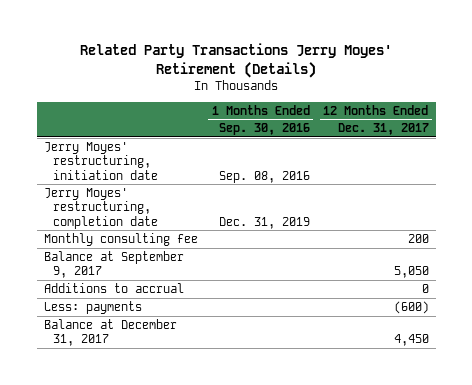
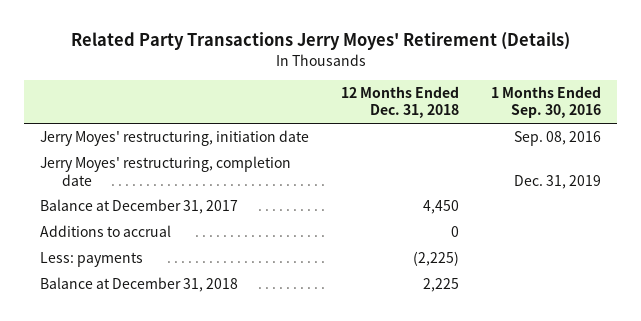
- | 1 Months Ended Sep. 30, 2016 | 12 Months Ended Dec. 31, 2017
+ | 12 Months Ended Dec. 31, 2018 | 1 Months Ended Sep. 30, 2016
- Monthly consulting fee | | 200
- Balance at September 9, 2017 | | 5,050
moved up: Balance at December 31, 2017 | 4,450 |
+ Balance at December 31, 2018 | 2,225 |

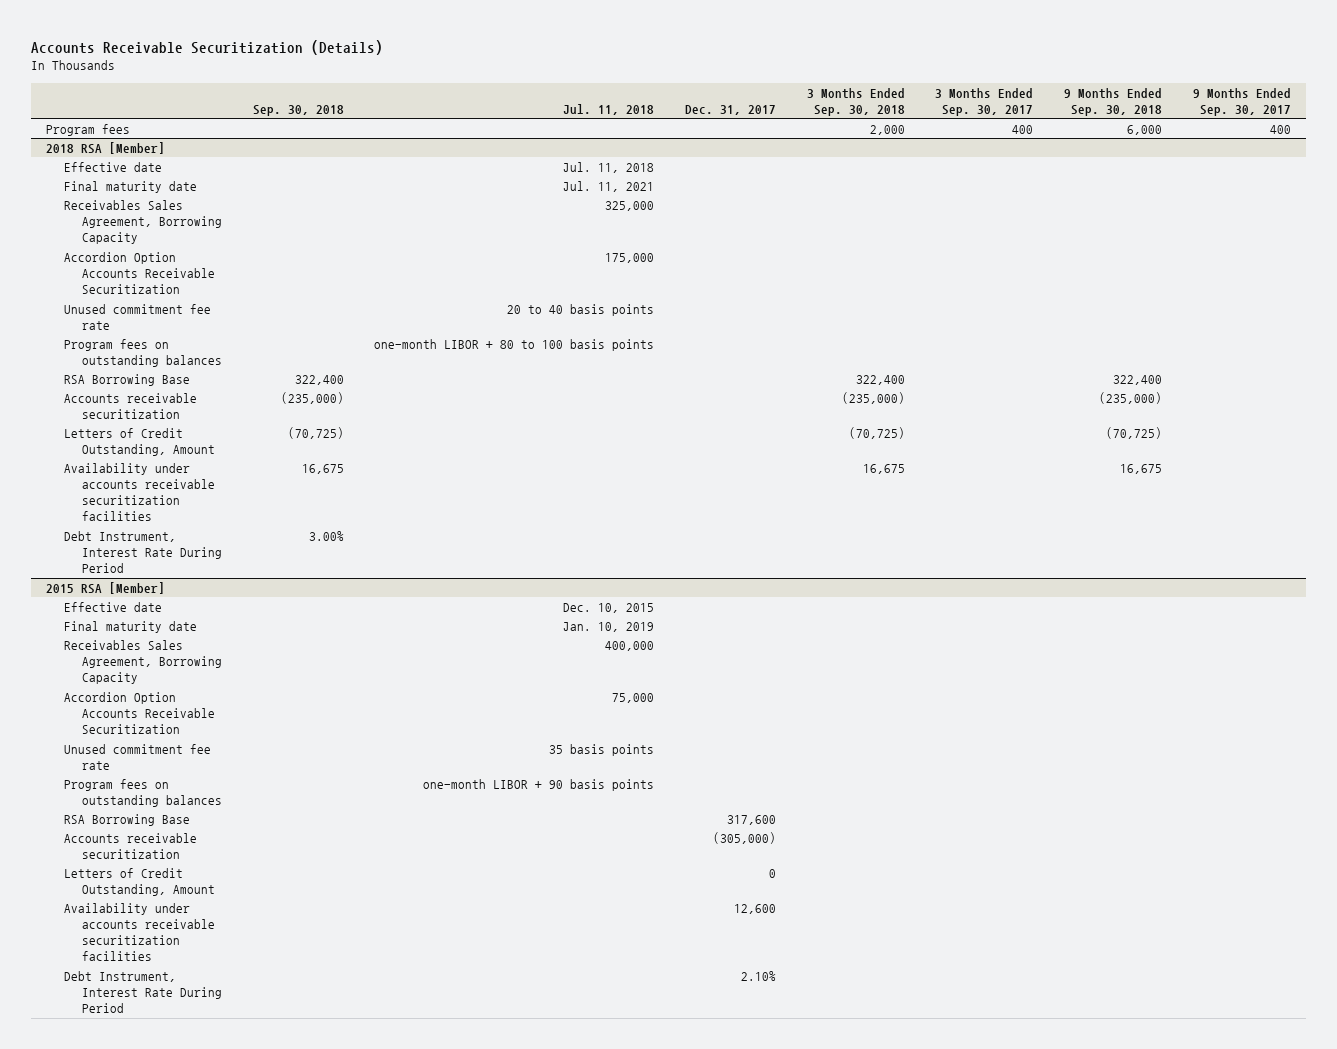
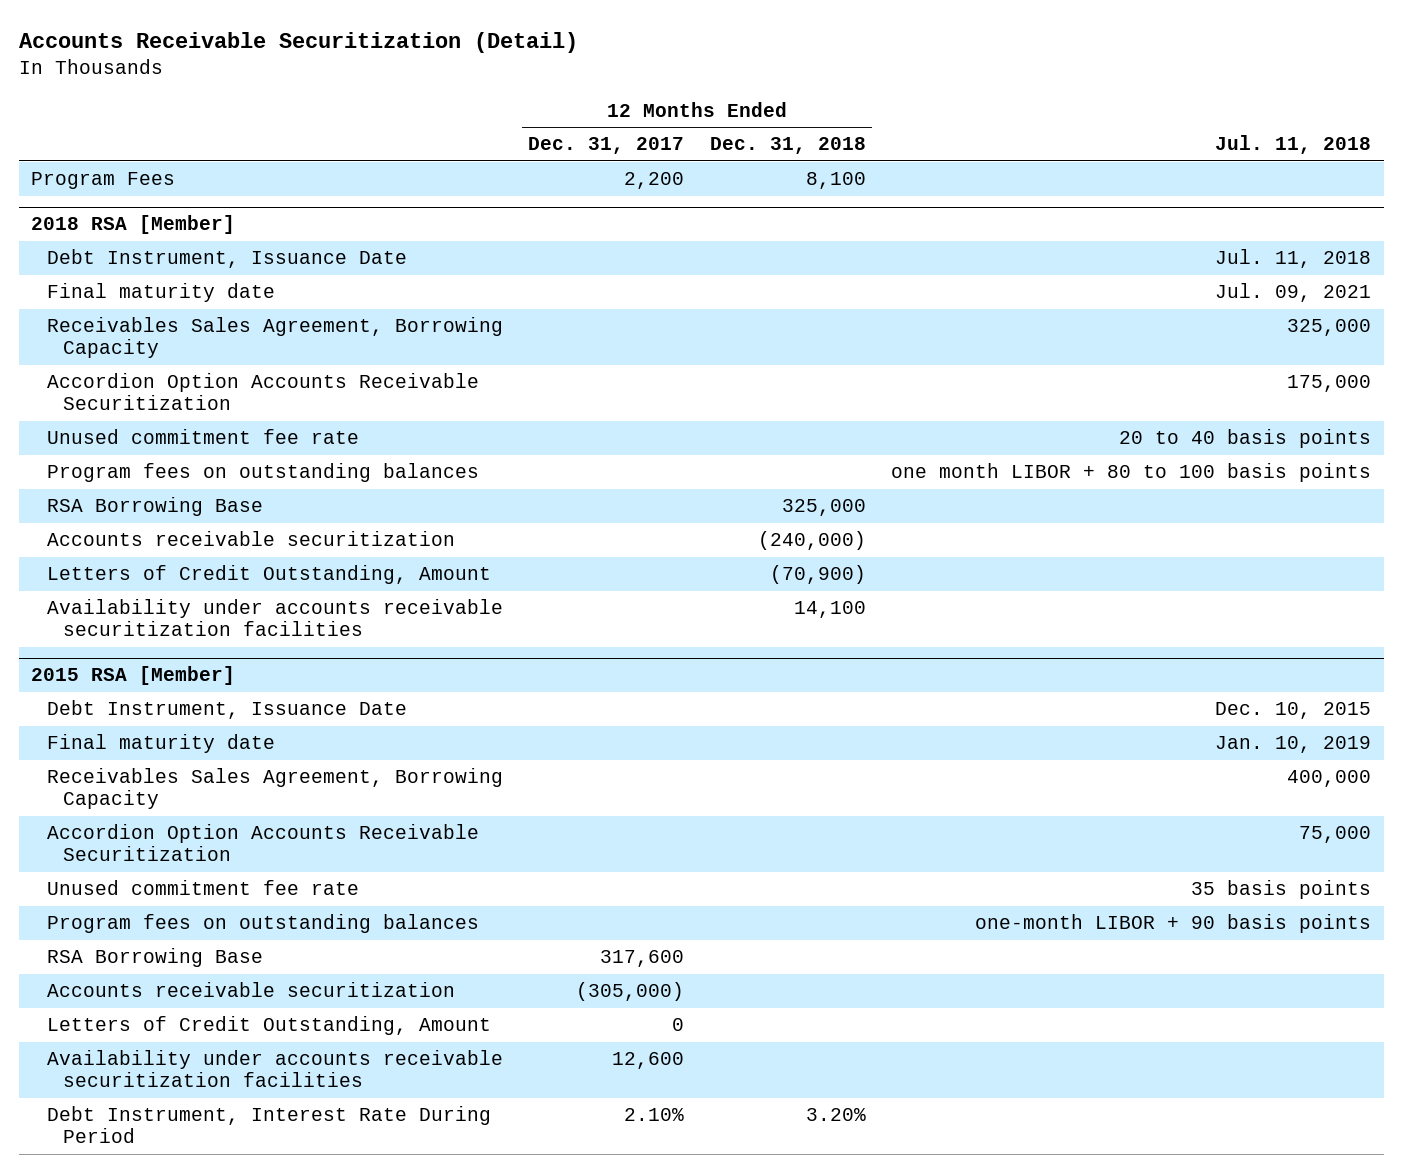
- Accounts Receivable Securitization (Details)
+ Accounts Receivable Securitization (Detail)
- | Sep. 30, 2018 | Jul. 11, 2018 | Dec. 31, 2017 | 3 Months Ended Sep. 30, 2018 | 3 Months Ended Sep. 30, 2017 | 9 Months Ended Sep. 30, 2018 | 9 Months Ended Sep. 30, 2017
+ | 12 Months Ended Dec. 31, 2017 | 12 Months Ended Dec. 31, 2018 | Jul. 11, 2018
- Program fees | | | | 2,000 | 400 | 6,000 | 400
+ Program Fees | 2,200 | 8,100 |
@ 2018 RSA [Member]
- Effective date | | Jul. 11, 2018 | | | | |
- Final maturity date | | Jul. 11, 2021 | | | | |
+ Debt Instrument, Issuance Date | | | Jul. 11, 2018
+ Final maturity date | | | Jul. 09, 2021
- Program fees on outstanding balances | | one-month LIBOR + 80 to 100 basis points | | | | |
+ Program fees on outstanding balances | | | one month LIBOR + 80 to 100 basis points
- Debt Instrument, Interest Rate During Period | 3.00% | | | | | |
@ 2015 RSA [Member]
- Effective date | | Dec. 10, 2015 | | | | |
+ Debt Instrument, Issuance Date | | | Dec. 10, 2015

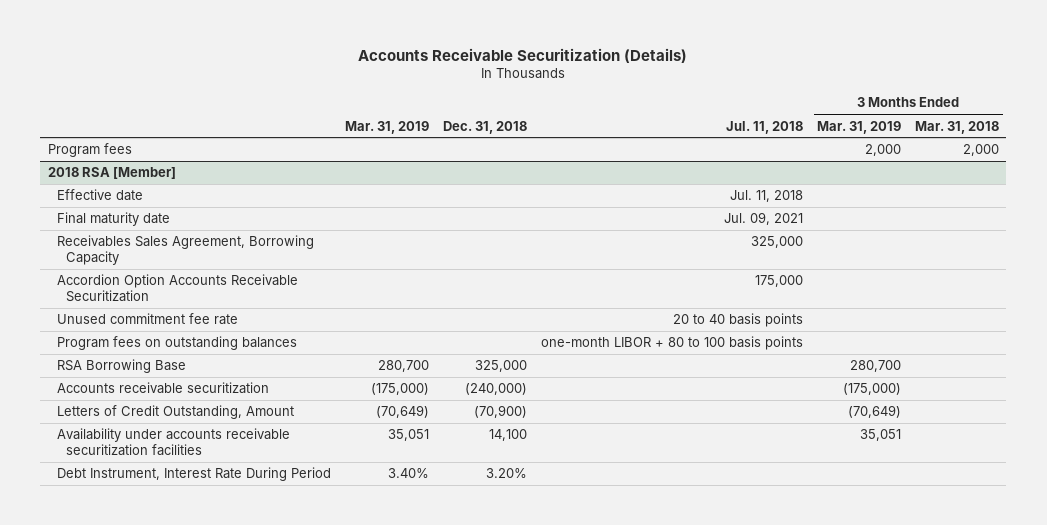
- Accounts Receivable Securitization (Detail)
+ Accounts Receivable Securitization (Details)
- | 12 Months Ended Dec. 31, 2017 | 12 Months Ended Dec. 31, 2018 | Jul. 11, 2018
+ | Mar. 31, 2019 | Dec. 31, 2018 | Jul. 11, 2018 | 3 Months Ended Mar. 31, 2019 | 3 Months Ended Mar. 31, 2018
- Program Fees | 2,200 | 8,100 |
+ Program fees | | | | 2,000 | 2,000
@ 2018 RSA [Member]
- Debt Instrument, Issuance Date | | | Jul. 11, 2018
+ Effective date | | | Jul. 11, 2018 | |
- Program fees on outstanding balances | | | one month LIBOR + 80 to 100 basis points
+ Program fees on outstanding balances | | | one-month LIBOR + 80 to 100 basis points | |
- 2015 RSA [Member]
- Debt Instrument, Issuance Date | | | Dec. 10, 2015
- Final maturity date | | | Jan. 10, 2019
- Receivables Sales Agreement, Borrowing Capacity | | | 400,000
- Accordion Option Accounts Receivable Securitization | | | 75,000
- Unused commitment fee rate | | | 35 basis points
- Program fees on outstanding balances | | | one-month LIBOR + 90 basis points
- RSA Borrowing Base | 317,600 | |
- Accounts receivable securitization | (305,000) | |
- Letters of Credit Outstanding, Amount | 0 | |
- Availability under accounts receivable securitization facilities | 12,600 | |
- Debt Instrument, Interest Rate During Period | 2.10% | 3.20% |
@ 2018 RSA [Member]
+ Debt Instrument, Interest Rate During Period | 3.40% | 3.20% | | |

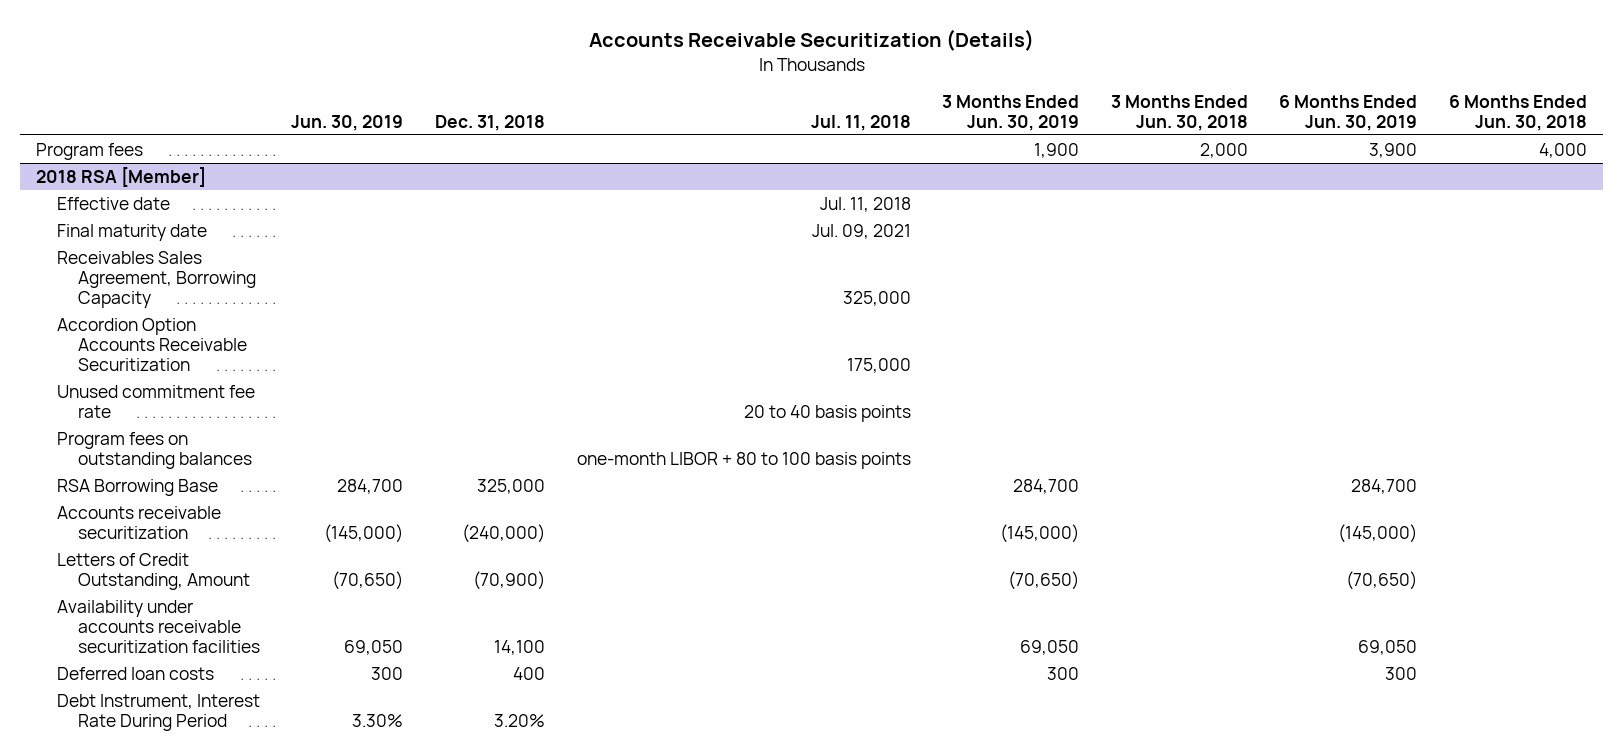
- | Mar. 31, 2019 | Dec. 31, 2018 | Jul. 11, 2018 | 3 Months Ended Mar. 31, 2019 | 3 Months Ended Mar. 31, 2018
+ | Jun. 30, 2019 | Dec. 31, 2018 | Jul. 11, 2018 | 3 Months Ended Jun. 30, 2019 | 3 Months Ended Jun. 30, 2018 | 6 Months Ended Jun. 30, 2019 | 6 Months Ended Jun. 30, 2018
@ 2018 RSA [Member]
+ Deferred loan costs | 300 | 400 | | 300 | | 300 |

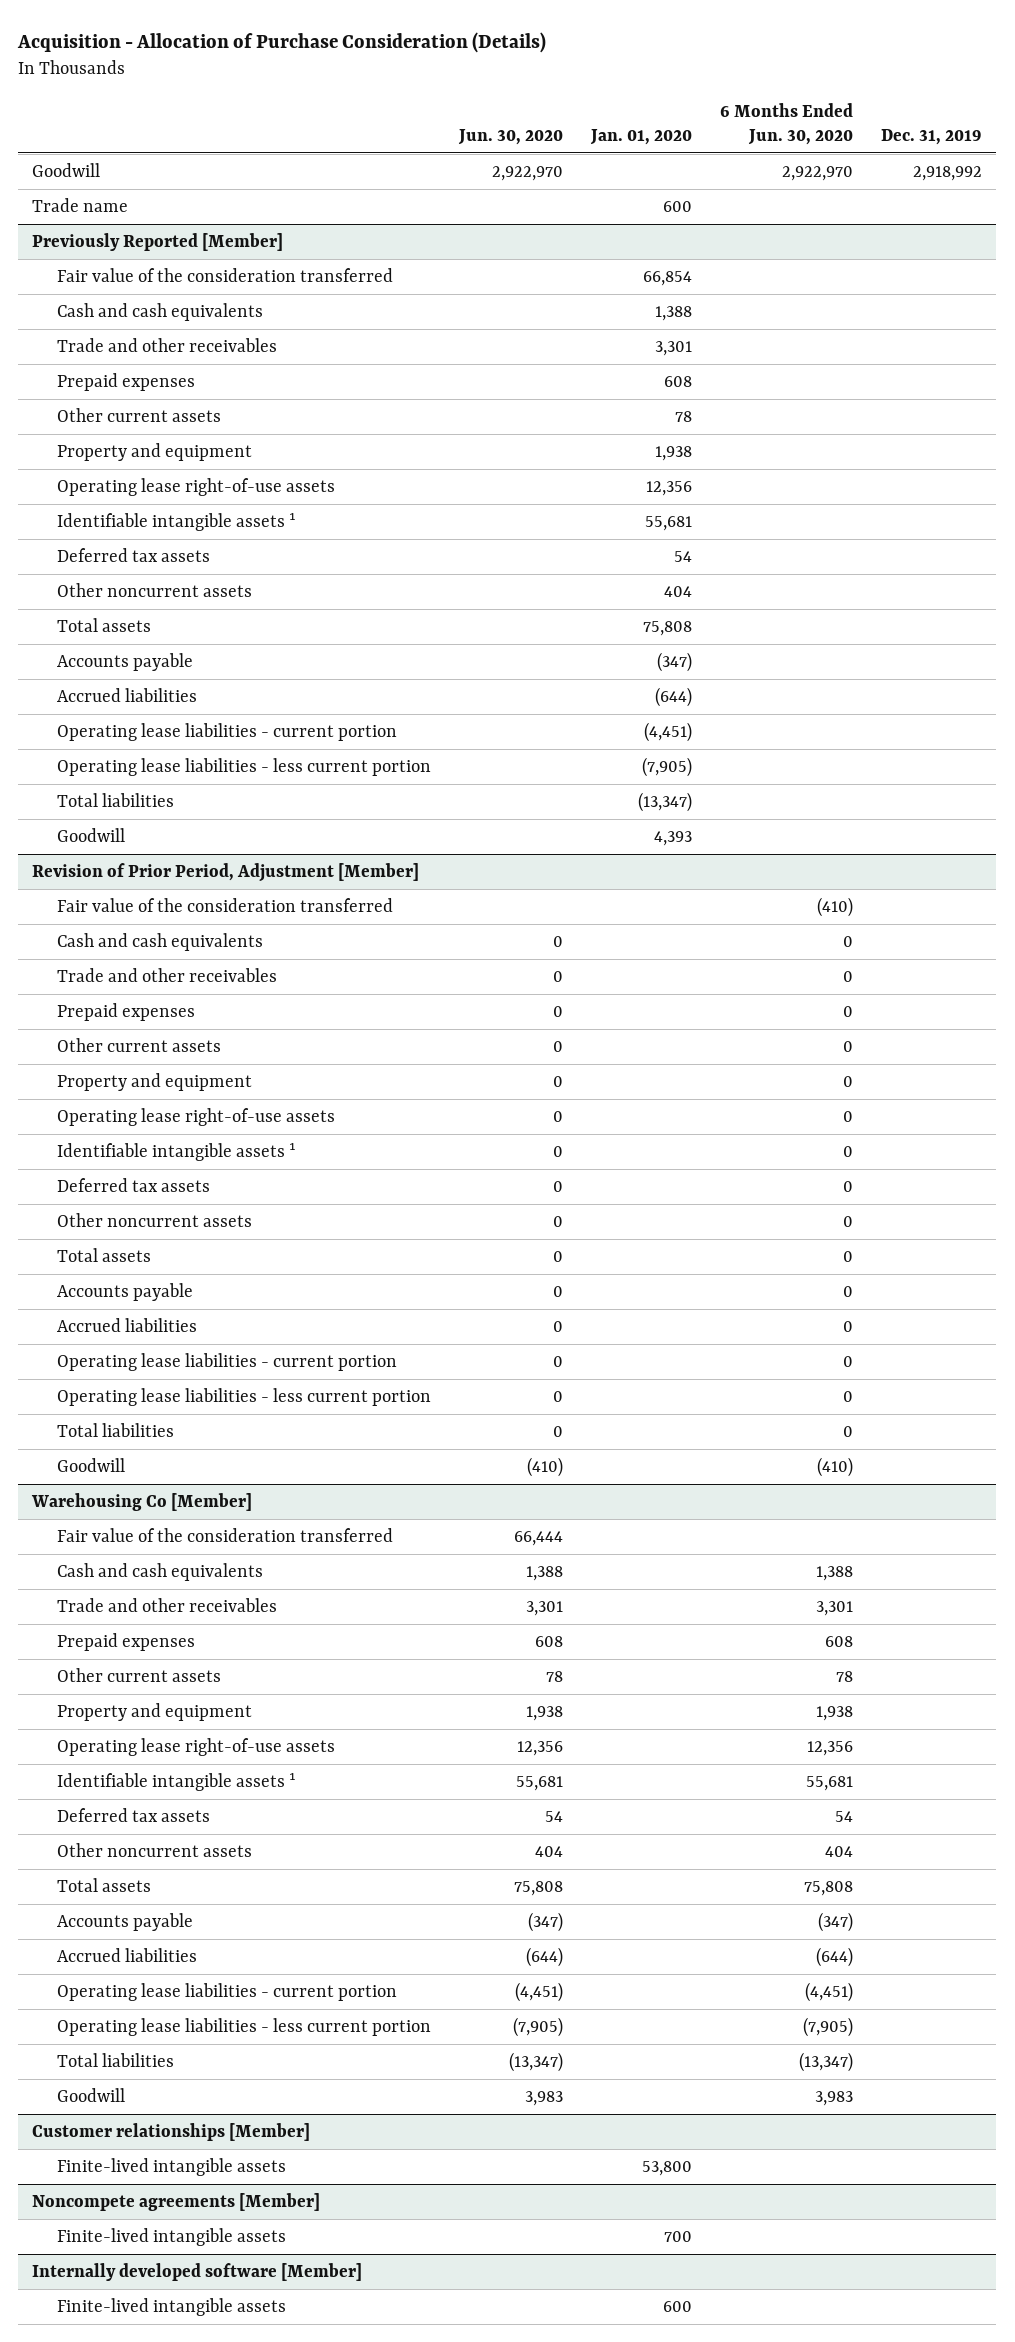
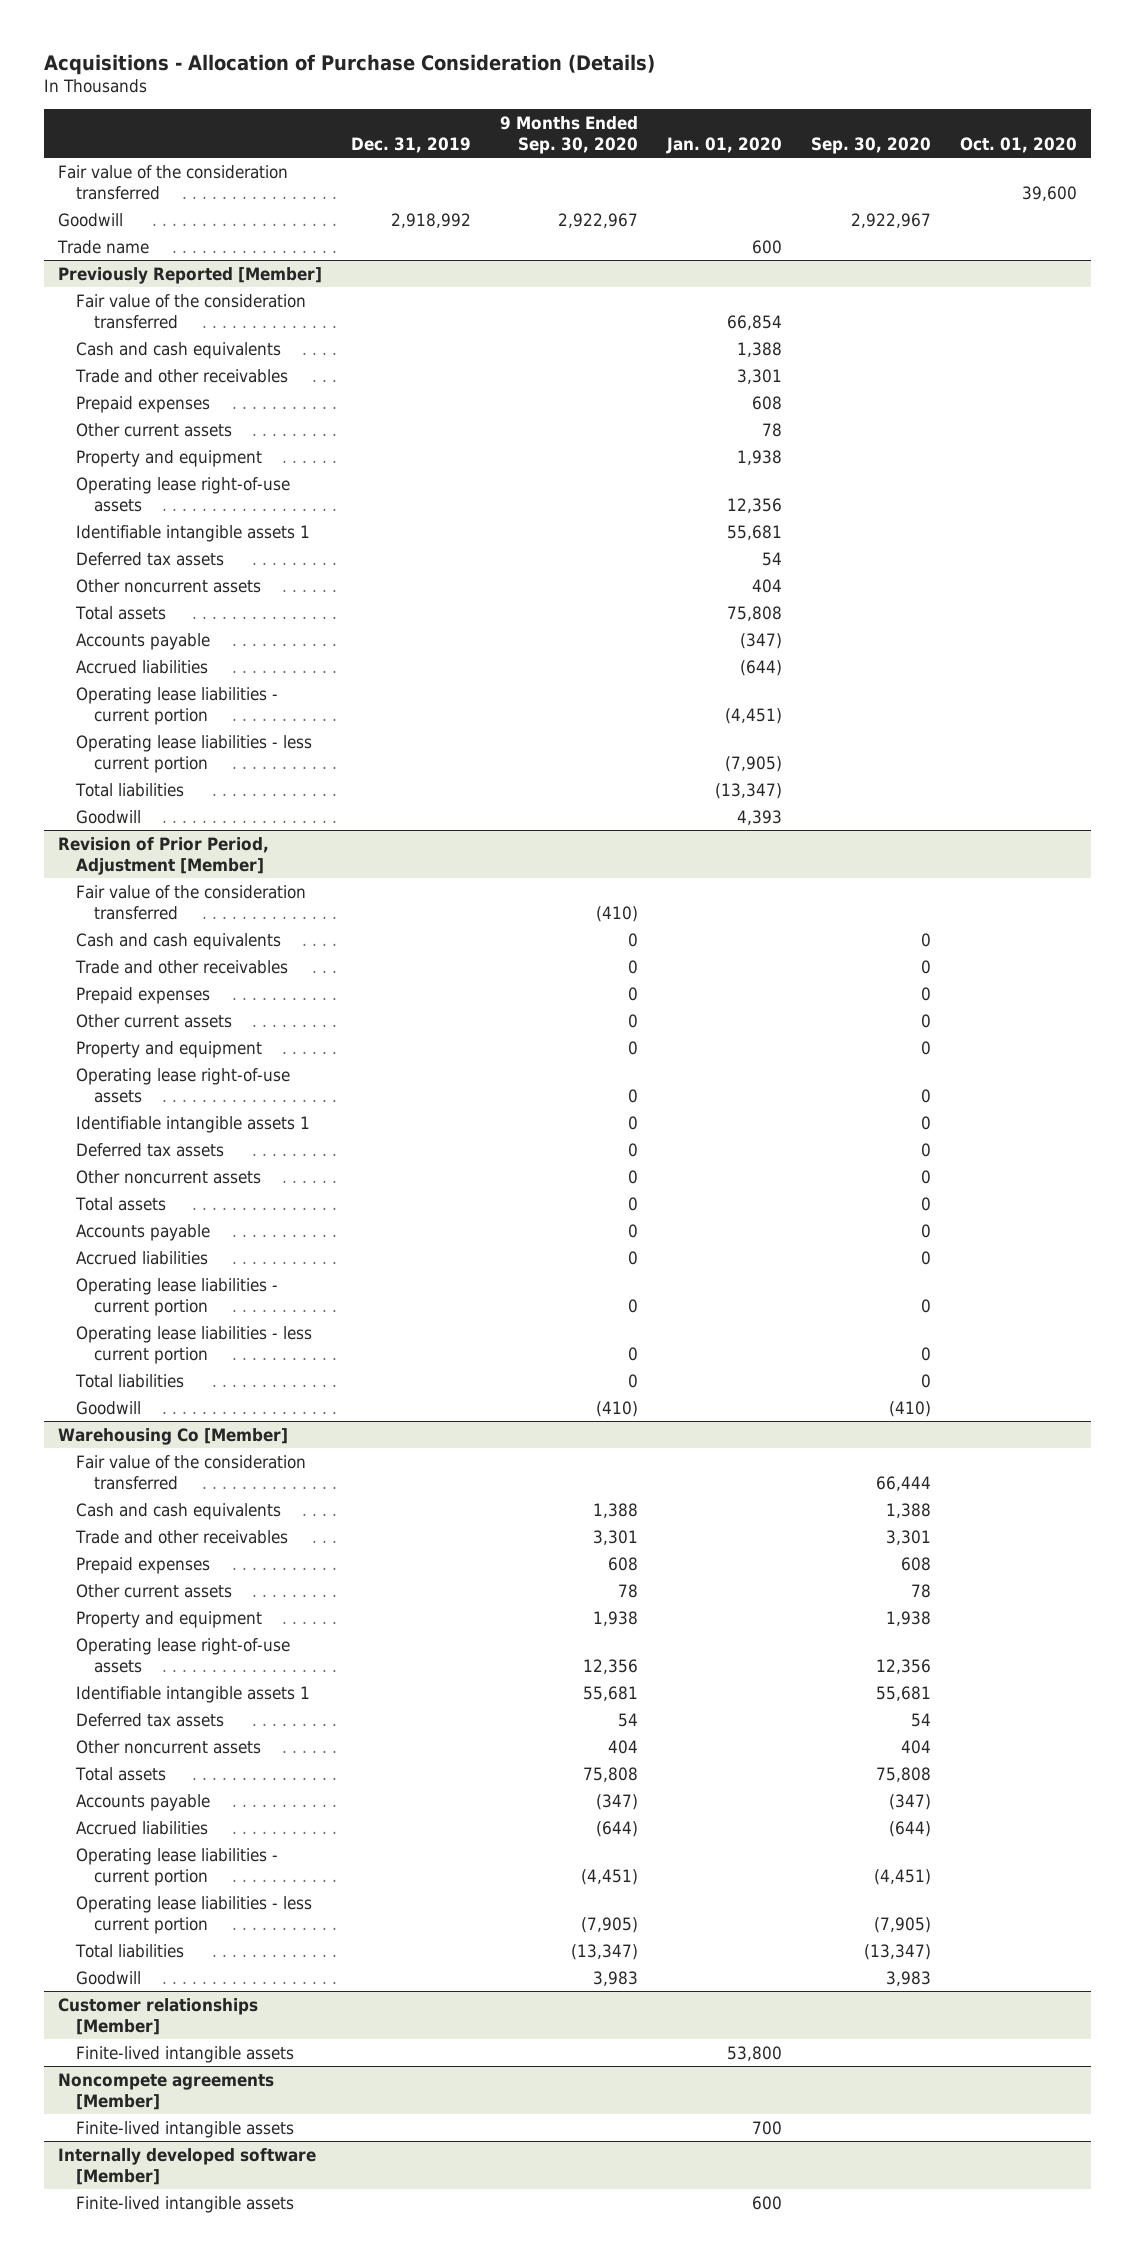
- Acquisition - Allocation of Purchase Consideration (Details)
+ Acquisitions - Allocation of Purchase Consideration (Details)
- | Jun. 30, 2020 | Jan. 01, 2020 | 6 Months Ended Jun. 30, 2020 | Dec. 31, 2019
+ | Dec. 31, 2019 | 9 Months Ended Sep. 30, 2020 | Jan. 01, 2020 | Sep. 30, 2020 | Oct. 01, 2020
+ Fair value of the consideration transferred | | | | | 39,600
@ Previously Reported [Member]
- Identifiable intangible assets ¹ | | 55,681 | |
+ Identifiable intangible assets 1 | | | 55,681 | |
@ Revision of Prior Period, Adjustment [Member]
- Identifiable intangible assets ¹ | 0 | | 0 |
+ Identifiable intangible assets 1 | | 0 | | 0 |
@ Warehousing Co [Member]
- Identifiable intangible assets ¹ | 55,681 | | 55,681 |
+ Identifiable intangible assets 1 | | 55,681 | | 55,681 |

